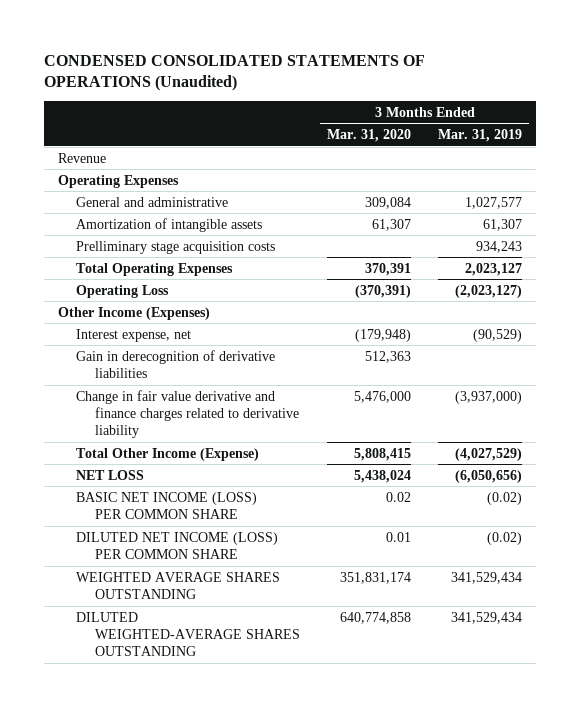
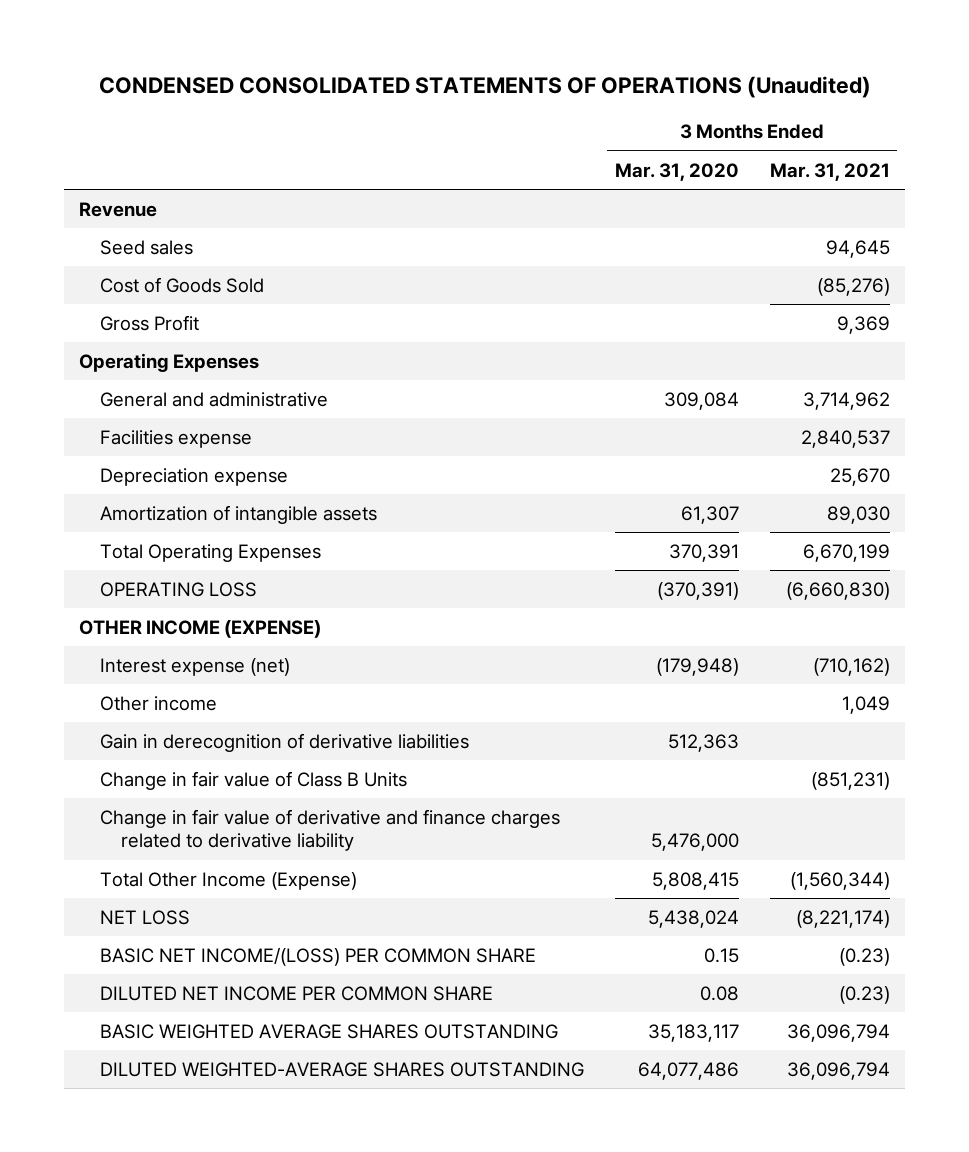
- | 3 Months Ended Mar. 31, 2020 | 3 Months Ended Mar. 31, 2019
+ | 3 Months Ended Mar. 31, 2020 | 3 Months Ended Mar. 31, 2021
+ Seed sales | | 94,645
+ Cost of Goods Sold | | (85,276)
+ Gross Profit | | 9,369
+ Facilities expense | | 2,840,537
+ Depreciation expense | | 25,670
- Prelliminary stage acquisition costs | | 934,243
- Operating Loss | (370,391) | (2,023,127)
- Other Income (Expenses)
- Interest expense, net | (179,948) | (90,529)
+ OPERATING LOSS | (370,391) | (6,660,830)
+ OTHER INCOME (EXPENSE)
+ Interest expense (net) | (179,948) | (710,162)
+ Other income | | 1,049
- Change in fair value derivative and finance charges related to derivative liability | 5,476,000 | (3,937,000)
+ Change in fair value of Class B Units | | (851,231)
+ Change in fair value of derivative and finance charges related to derivative liability | 5,476,000 |
- BASIC NET INCOME (LOSS) PER COMMON SHARE | 0.02 | (0.02)
- DILUTED NET INCOME (LOSS) PER COMMON SHARE | 0.01 | (0.02)
- WEIGHTED AVERAGE SHARES OUTSTANDING | 351,831,174 | 341,529,434
- DILUTED WEIGHTED-AVERAGE SHARES OUTSTANDING | 640,774,858 | 341,529,434
+ BASIC NET INCOME/(LOSS) PER COMMON SHARE | 0.15 | (0.23)
+ DILUTED NET INCOME PER COMMON SHARE | 0.08 | (0.23)
+ BASIC WEIGHTED AVERAGE SHARES OUTSTANDING | 35,183,117 | 36,096,794
+ DILUTED WEIGHTED-AVERAGE SHARES OUTSTANDING | 64,077,486 | 36,096,794

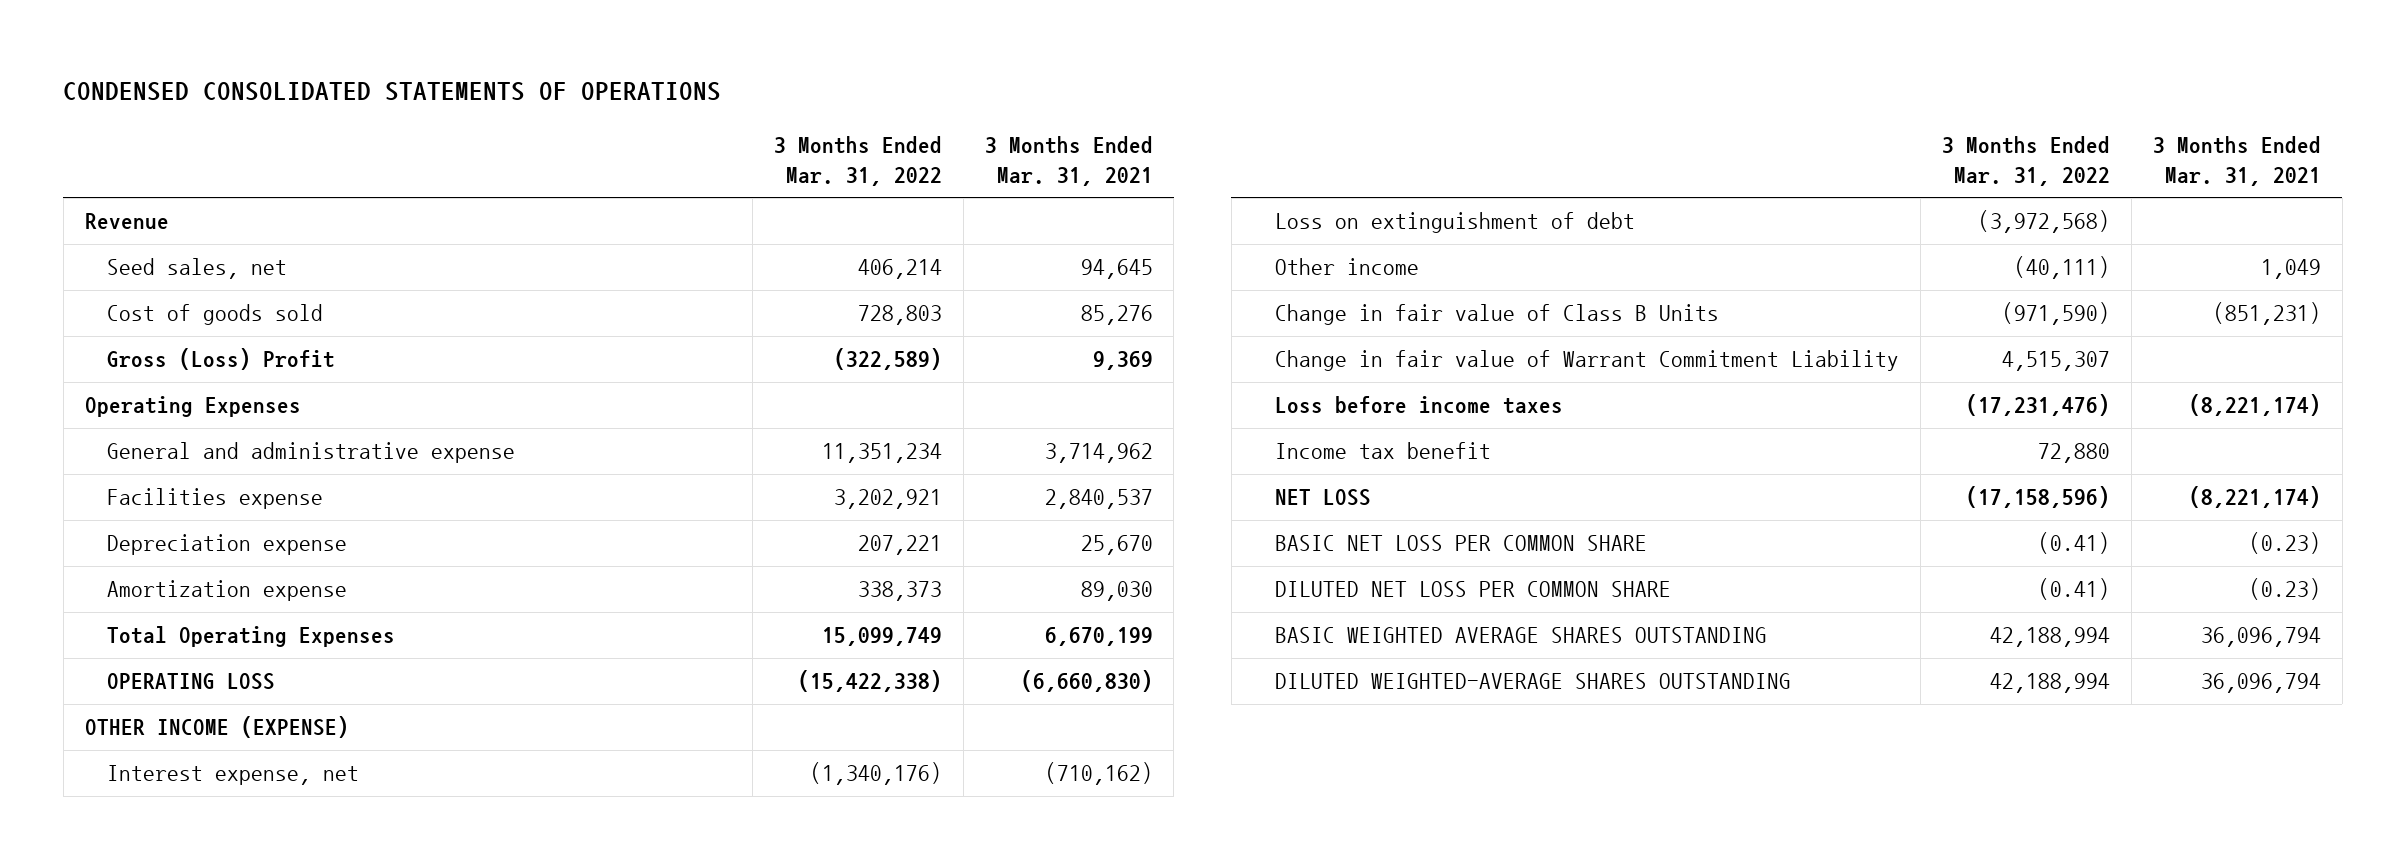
- CONDENSED CONSOLIDATED STATEMENTS OF OPERATIONS (Unaudited)
+ CONDENSED CONSOLIDATED STATEMENTS OF OPERATIONS
- | 3 Months Ended Mar. 31, 2020 | 3 Months Ended Mar. 31, 2021
+ | 3 Months Ended Mar. 31, 2022 | 3 Months Ended Mar. 31, 2021
- Seed sales | | 94,645
- Cost of Goods Sold | | (85,276)
- Gross Profit | | 9,369
+ Seed sales, net | 406,214 | 94,645
+ Cost of goods sold | 728,803 | 85,276
+ Gross (Loss) Profit | (322,589) | 9,369
- General and administrative | 309,084 | 3,714,962
+ General and administrative expense | 11,351,234 | 3,714,962
- Amortization of intangible assets | 61,307 | 89,030
+ Amortization expense | 338,373 | 89,030
- Interest expense (net) | (179,948) | (710,162)
+ Interest expense, net | (1,340,176) | (710,162)
+ Loss on extinguishment of debt | (3,972,568) |
- Gain in derecognition of derivative liabilities | 512,363 |
- Change in fair value of derivative and finance charges related to derivative liability | 5,476,000 |
- Total Other Income (Expense) | 5,808,415 | (1,560,344)
+ Change in fair value of Warrant Commitment Liability | 4,515,307 |
+ Loss before income taxes | (17,231,476) | (8,221,174)
+ Income tax benefit | 72,880 |
- BASIC NET INCOME/(LOSS) PER COMMON SHARE | 0.15 | (0.23)
- DILUTED NET INCOME PER COMMON SHARE | 0.08 | (0.23)
+ BASIC NET LOSS PER COMMON SHARE | (0.41) | (0.23)
+ DILUTED NET LOSS PER COMMON SHARE | (0.41) | (0.23)

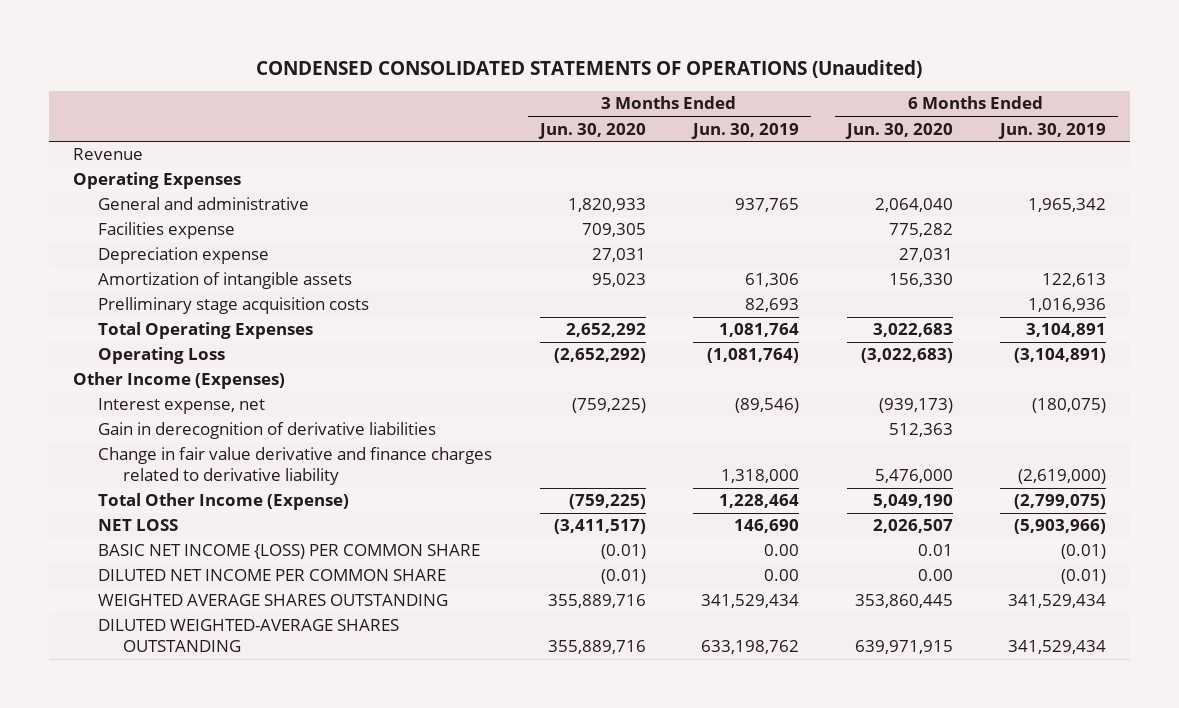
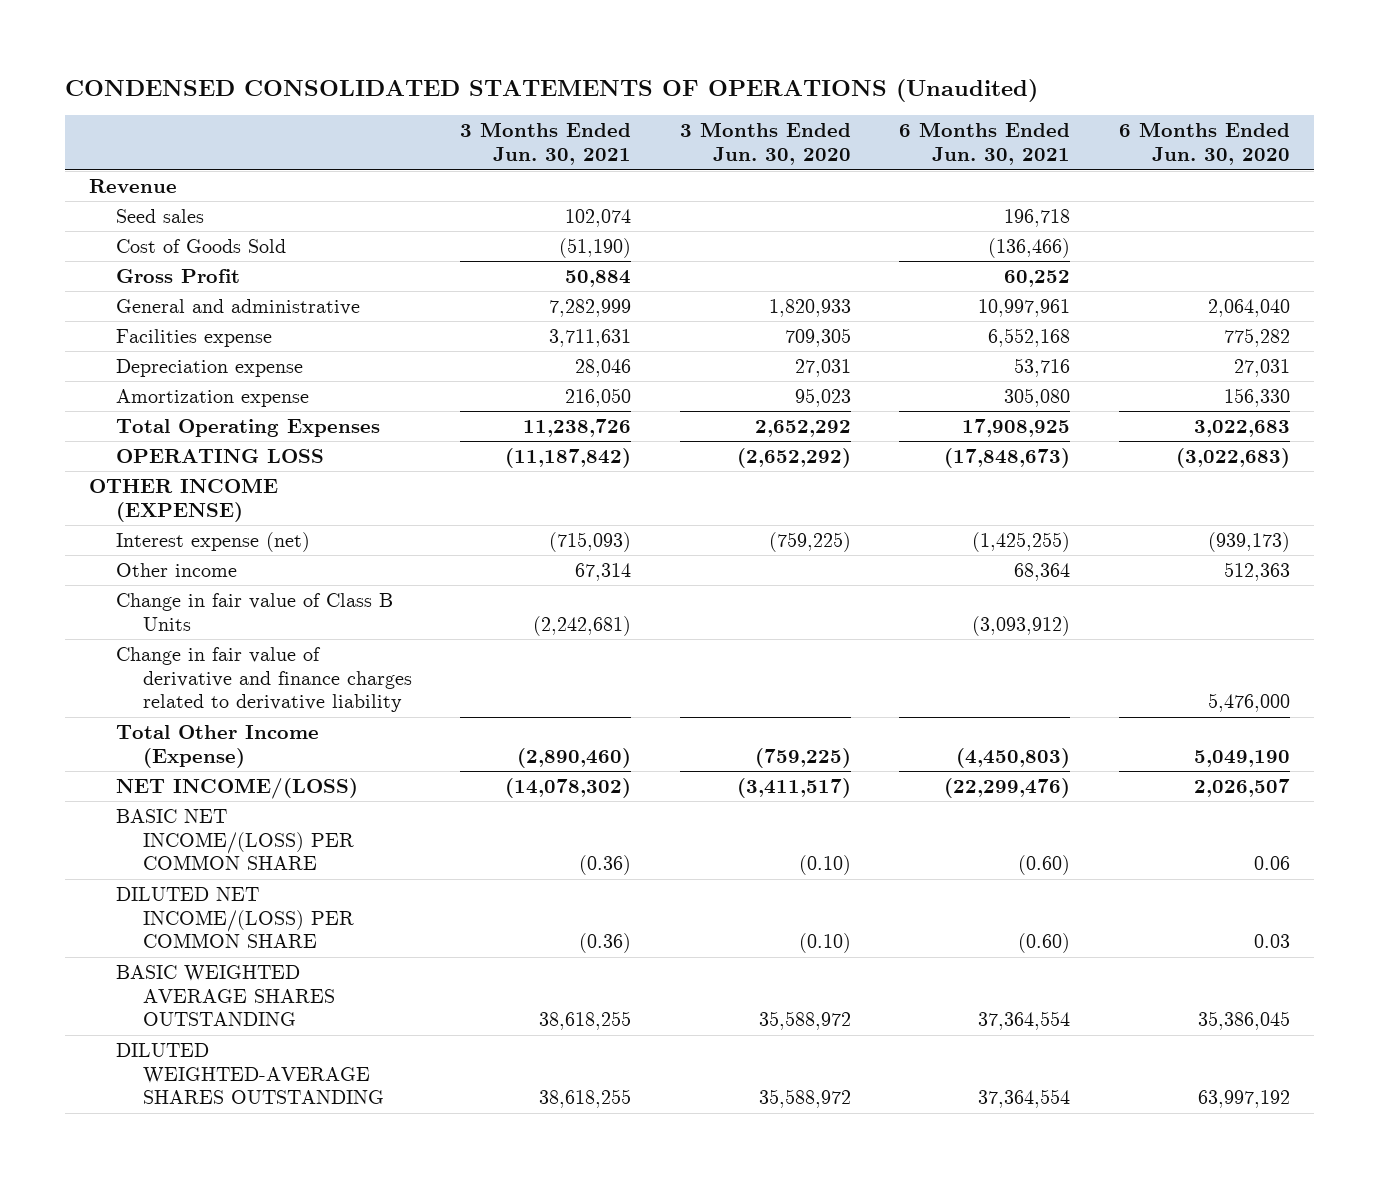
- | 3 Months Ended Jun. 30, 2020 | 3 Months Ended Jun. 30, 2019 | 6 Months Ended Jun. 30, 2020 | 6 Months Ended Jun. 30, 2019
+ | 3 Months Ended Jun. 30, 2021 | 3 Months Ended Jun. 30, 2020 | 6 Months Ended Jun. 30, 2021 | 6 Months Ended Jun. 30, 2020
- Operating Expenses
+ Seed sales | 102,074 | | 196,718 |
+ Cost of Goods Sold | (51,190) | | (136,466) |
+ Gross Profit | 50,884 | | 60,252 |
- Amortization of intangible assets | 95,023 | 61,306 | 156,330 | 122,613
- Prelliminary stage acquisition costs | | 82,693 | | 1,016,936
+ Amortization expense | 216,050 | 95,023 | 305,080 | 156,330
- Operating Loss | (2,652,292) | (1,081,764) | (3,022,683) | (3,104,891)
- Other Income (Expenses)
- Interest expense, net | (759,225) | (89,546) | (939,173) | (180,075)
- Gain in derecognition of derivative liabilities | | | 512,363 |
- Change in fair value derivative and finance charges related to derivative liability | | 1,318,000 | 5,476,000 | (2,619,000)
+ OPERATING LOSS | (11,187,842) | (2,652,292) | (17,848,673) | (3,022,683)
+ OTHER INCOME (EXPENSE)
+ Interest expense (net) | (715,093) | (759,225) | (1,425,255) | (939,173)
+ Other income | 67,314 | | 68,364 | 512,363
+ Change in fair value of Class B Units | (2,242,681) | | (3,093,912) |
+ Change in fair value of derivative and finance charges related to derivative liability | | | | 5,476,000
- NET LOSS | (3,411,517) | 146,690 | 2,026,507 | (5,903,966)
- BASIC NET INCOME {LOSS) PER COMMON SHARE | (0.01) | 0.00 | 0.01 | (0.01)
- DILUTED NET INCOME PER COMMON SHARE | (0.01) | 0.00 | 0.00 | (0.01)
- WEIGHTED AVERAGE SHARES OUTSTANDING | 355,889,716 | 341,529,434 | 353,860,445 | 341,529,434
- DILUTED WEIGHTED-AVERAGE SHARES OUTSTANDING | 355,889,716 | 633,198,762 | 639,971,915 | 341,529,434
+ NET INCOME/(LOSS) | (14,078,302) | (3,411,517) | (22,299,476) | 2,026,507
+ BASIC NET INCOME/(LOSS) PER COMMON SHARE | (0.36) | (0.10) | (0.60) | 0.06
+ DILUTED NET INCOME/(LOSS) PER COMMON SHARE | (0.36) | (0.10) | (0.60) | 0.03
+ BASIC WEIGHTED AVERAGE SHARES OUTSTANDING | 38,618,255 | 35,588,972 | 37,364,554 | 35,386,045
+ DILUTED WEIGHTED-AVERAGE SHARES OUTSTANDING | 38,618,255 | 35,588,972 | 37,364,554 | 63,997,192

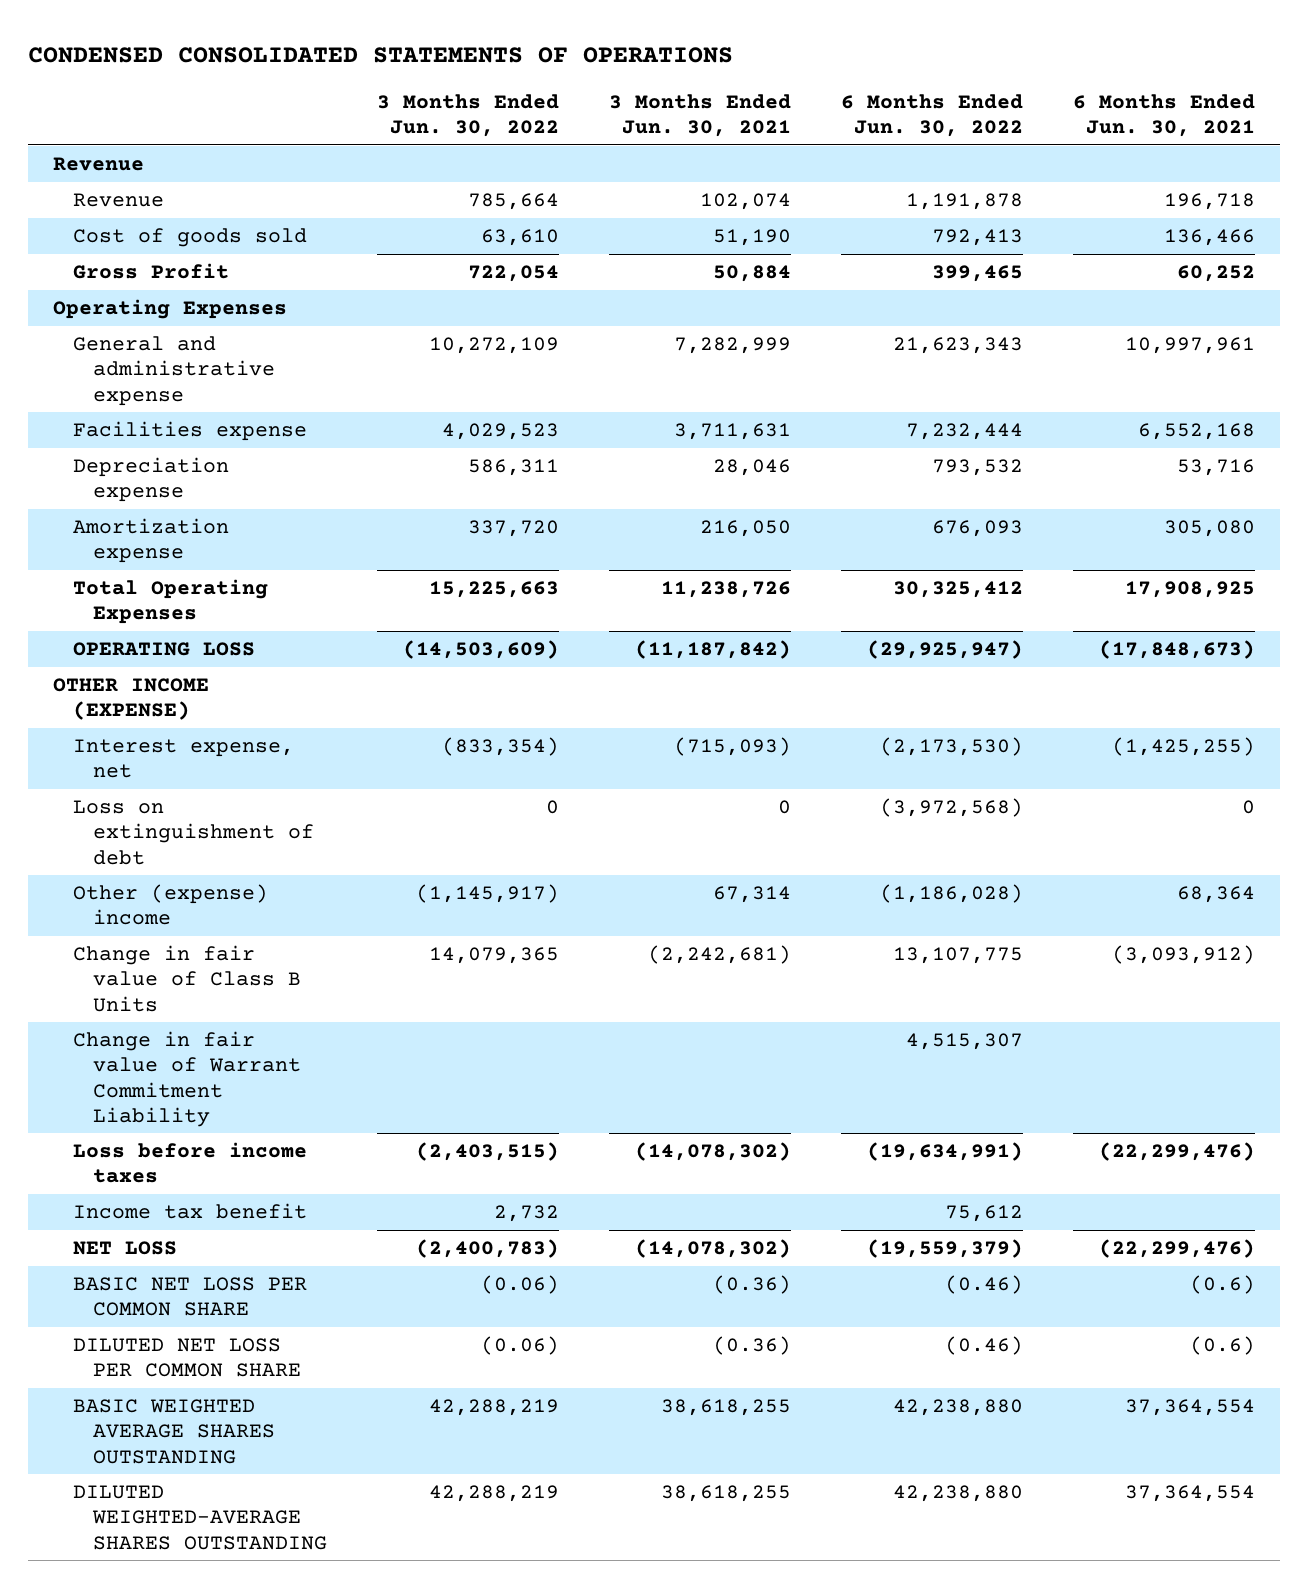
- CONDENSED CONSOLIDATED STATEMENTS OF OPERATIONS (Unaudited)
+ CONDENSED CONSOLIDATED STATEMENTS OF OPERATIONS
- | 3 Months Ended Jun. 30, 2021 | 3 Months Ended Jun. 30, 2020 | 6 Months Ended Jun. 30, 2021 | 6 Months Ended Jun. 30, 2020
+ | 3 Months Ended Jun. 30, 2022 | 3 Months Ended Jun. 30, 2021 | 6 Months Ended Jun. 30, 2022 | 6 Months Ended Jun. 30, 2021
- Seed sales | 102,074 | | 196,718 |
- Cost of Goods Sold | (51,190) | | (136,466) |
+ Revenue | 785,664 | 102,074 | 1,191,878 | 196,718
+ Cost of goods sold | 63,610 | 51,190 | 792,413 | 136,466
- General and administrative | 7,282,999 | 1,820,933 | 10,997,961 | 2,064,040
+ Operating Expenses
+ General and administrative expense | 10,272,109 | 7,282,999 | 21,623,343 | 10,997,961
- Interest expense (net) | (715,093) | (759,225) | (1,425,255) | (939,173)
- Other income | 67,314 | | 68,364 | 512,363
+ Interest expense, net | (833,354) | (715,093) | (2,173,530) | (1,425,255)
+ Loss on extinguishment of debt | 0 | 0 | (3,972,568) | 0
+ Other (expense) income | (1,145,917) | 67,314 | (1,186,028) | 68,364
- Change in fair value of derivative and finance charges related to derivative liability | | | | 5,476,000
- Total Other Income (Expense) | (2,890,460) | (759,225) | (4,450,803) | 5,049,190
- NET INCOME/(LOSS) | (14,078,302) | (3,411,517) | (22,299,476) | 2,026,507
- BASIC NET INCOME/(LOSS) PER COMMON SHARE | (0.36) | (0.10) | (0.60) | 0.06
- DILUTED NET INCOME/(LOSS) PER COMMON SHARE | (0.36) | (0.10) | (0.60) | 0.03
+ Change in fair value of Warrant Commitment Liability | | | 4,515,307 |
+ Loss before income taxes | (2,403,515) | (14,078,302) | (19,634,991) | (22,299,476)
+ Income tax benefit | 2,732 | | 75,612 |
+ NET LOSS | (2,400,783) | (14,078,302) | (19,559,379) | (22,299,476)
+ BASIC NET LOSS PER COMMON SHARE | (0.06) | (0.36) | (0.46) | (0.6)
+ DILUTED NET LOSS PER COMMON SHARE | (0.06) | (0.36) | (0.46) | (0.6)

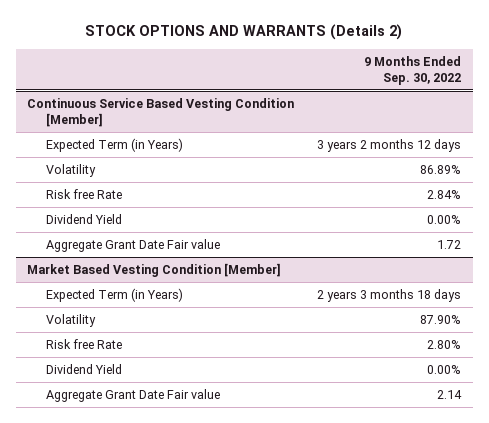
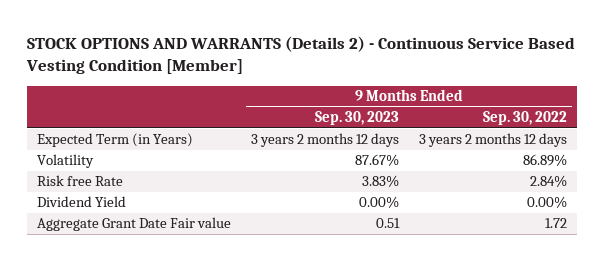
- STOCK OPTIONS AND WARRANTS (Details 2)
+ STOCK OPTIONS AND WARRANTS (Details 2) - Continuous Service Based Vesting Condition [Member]
- | 9 Months Ended Sep. 30, 2022
+ | 9 Months Ended Sep. 30, 2023 | 9 Months Ended Sep. 30, 2022
- Continuous Service Based Vesting Condition [Member]
- Market Based Vesting Condition [Member]
- Expected Term (in Years) | 2 years 3 months 18 days
- Volatility | 87.90%
- Risk free Rate | 2.80%
- Dividend Yield | 0.00%
- Aggregate Grant Date Fair value | 2.14

